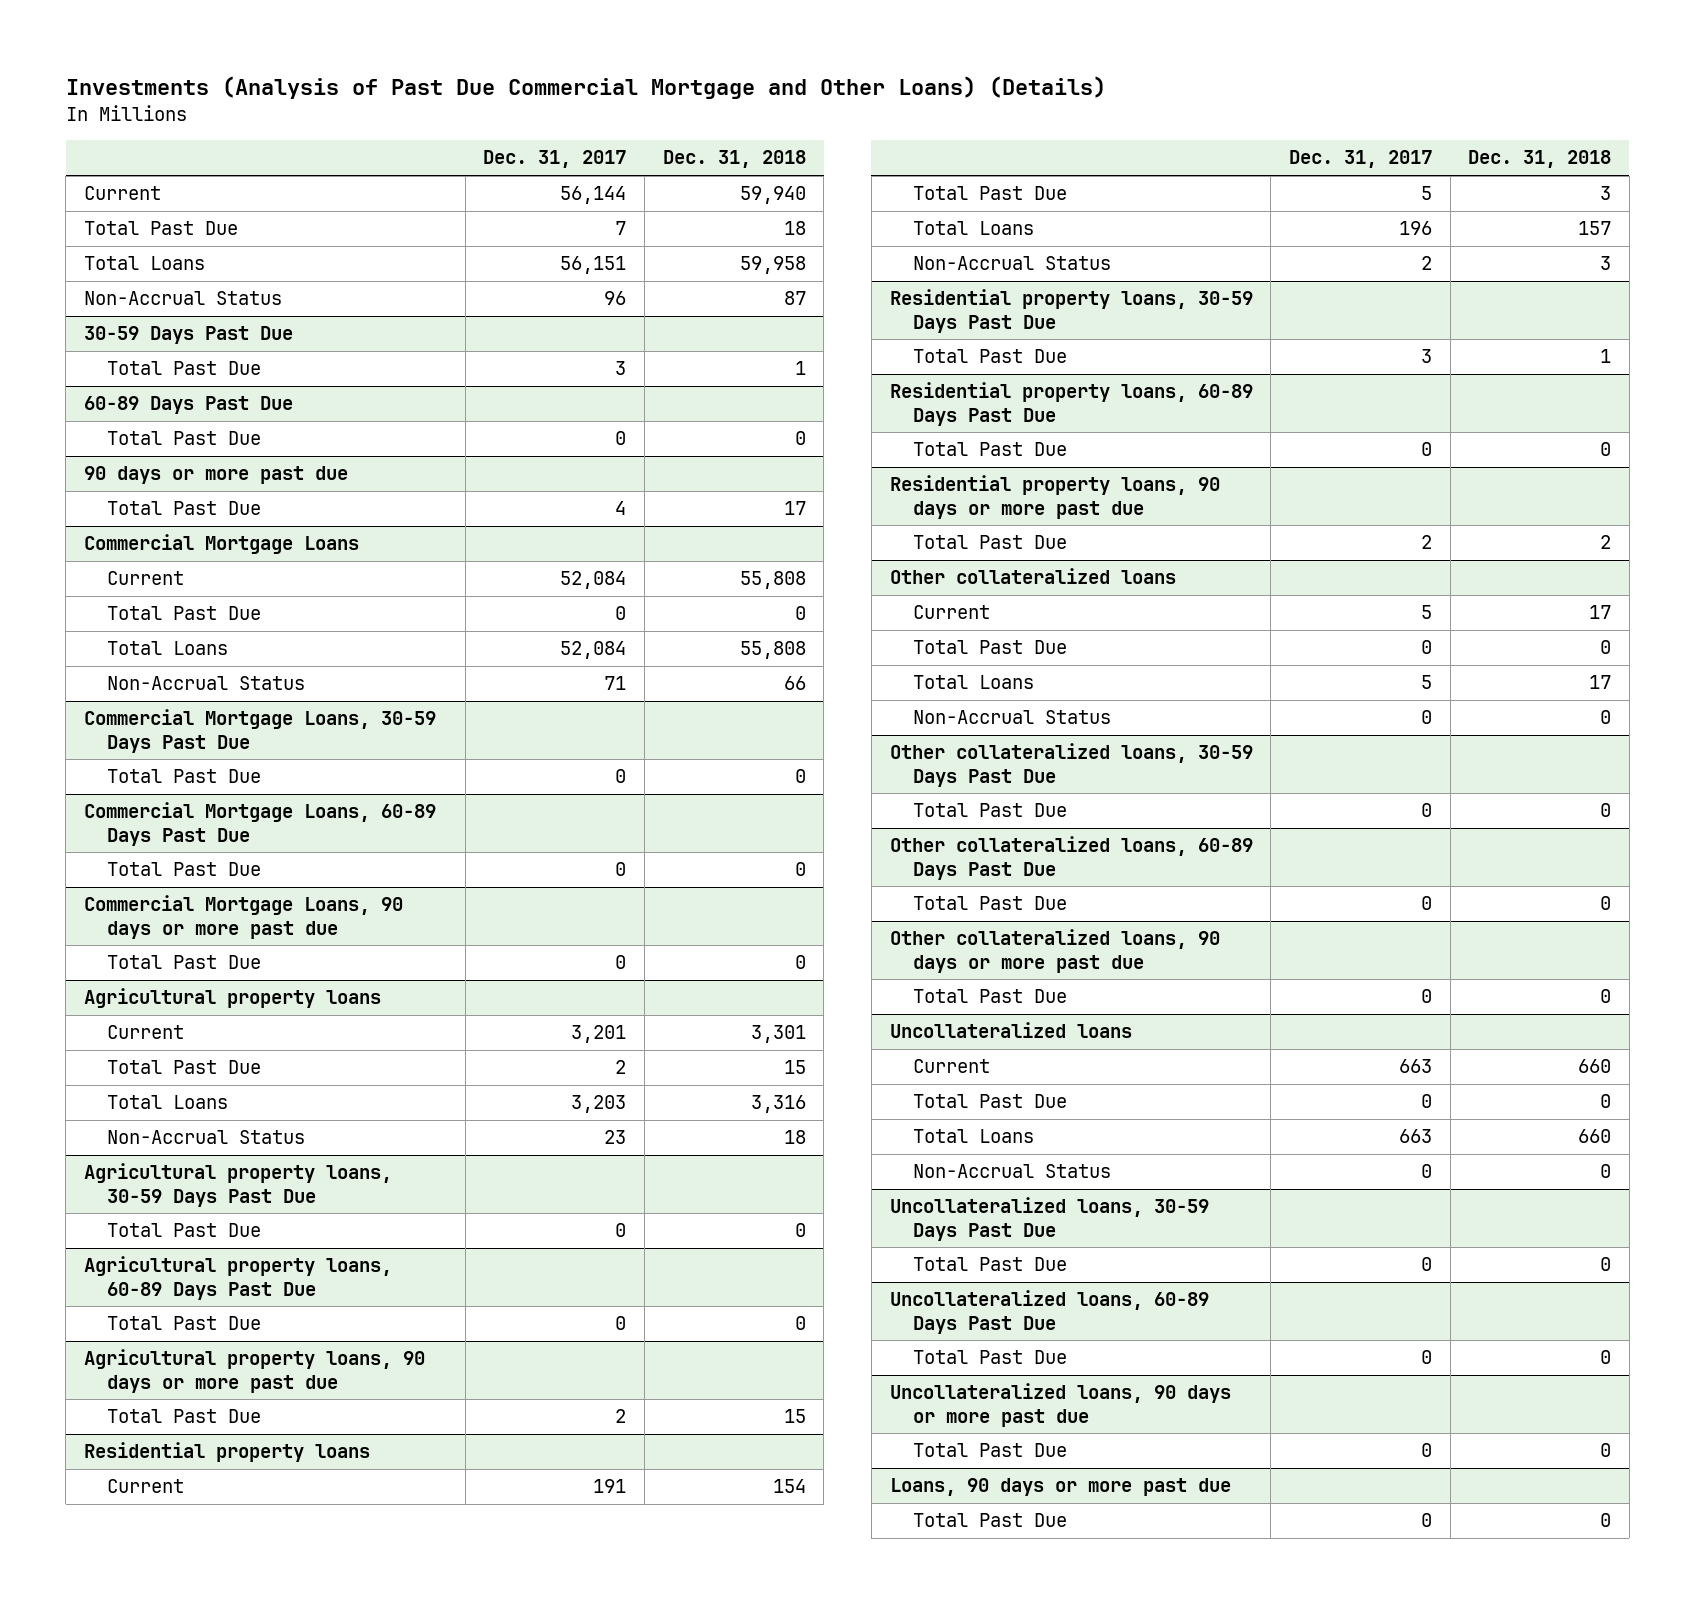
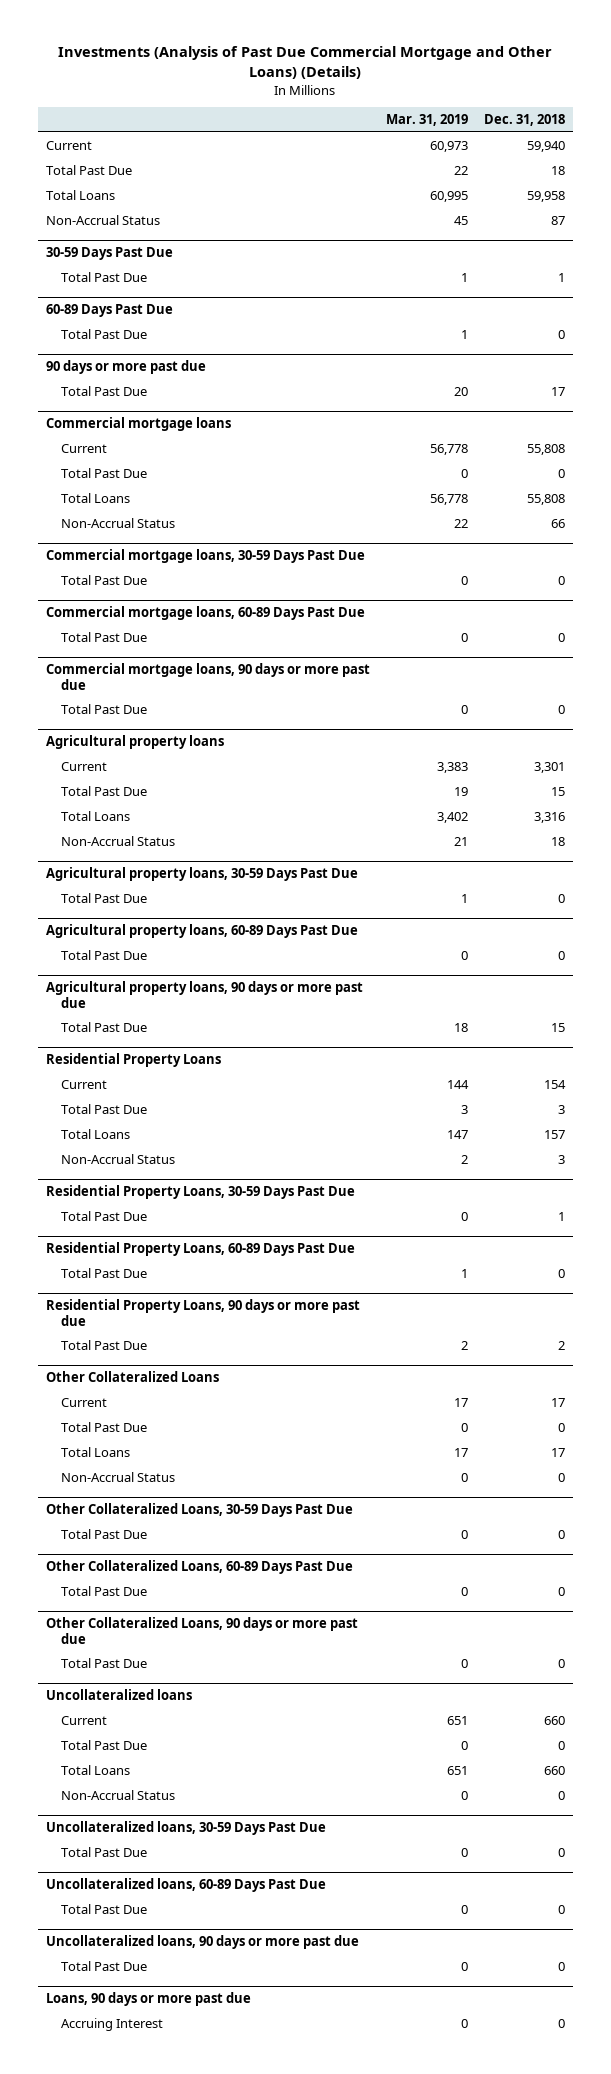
- | Dec. 31, 2017 | Dec. 31, 2018
+ | Mar. 31, 2019 | Dec. 31, 2018
- Commercial Mortgage Loans
+ Commercial mortgage loans
- Commercial Mortgage Loans, 30-59 Days Past Due
+ Commercial mortgage loans, 30-59 Days Past Due
- Commercial Mortgage Loans, 60-89 Days Past Due
+ Commercial mortgage loans, 60-89 Days Past Due
- Commercial Mortgage Loans, 90 days or more past due
+ Commercial mortgage loans, 90 days or more past due
- Residential property loans
+ Residential Property Loans
- Residential property loans, 30-59 Days Past Due
+ Residential Property Loans, 30-59 Days Past Due
- Residential property loans, 60-89 Days Past Due
+ Residential Property Loans, 60-89 Days Past Due
- Residential property loans, 90 days or more past due
+ Residential Property Loans, 90 days or more past due
- Other collateralized loans
+ Other Collateralized Loans
- Other collateralized loans, 30-59 Days Past Due
+ Other Collateralized Loans, 30-59 Days Past Due
- Other collateralized loans, 60-89 Days Past Due
+ Other Collateralized Loans, 60-89 Days Past Due
- Other collateralized loans, 90 days or more past due
+ Other Collateralized Loans, 90 days or more past due
@ Loans, 90 days or more past due
- Total Past Due | 0 | 0
+ Accruing Interest | 0 | 0

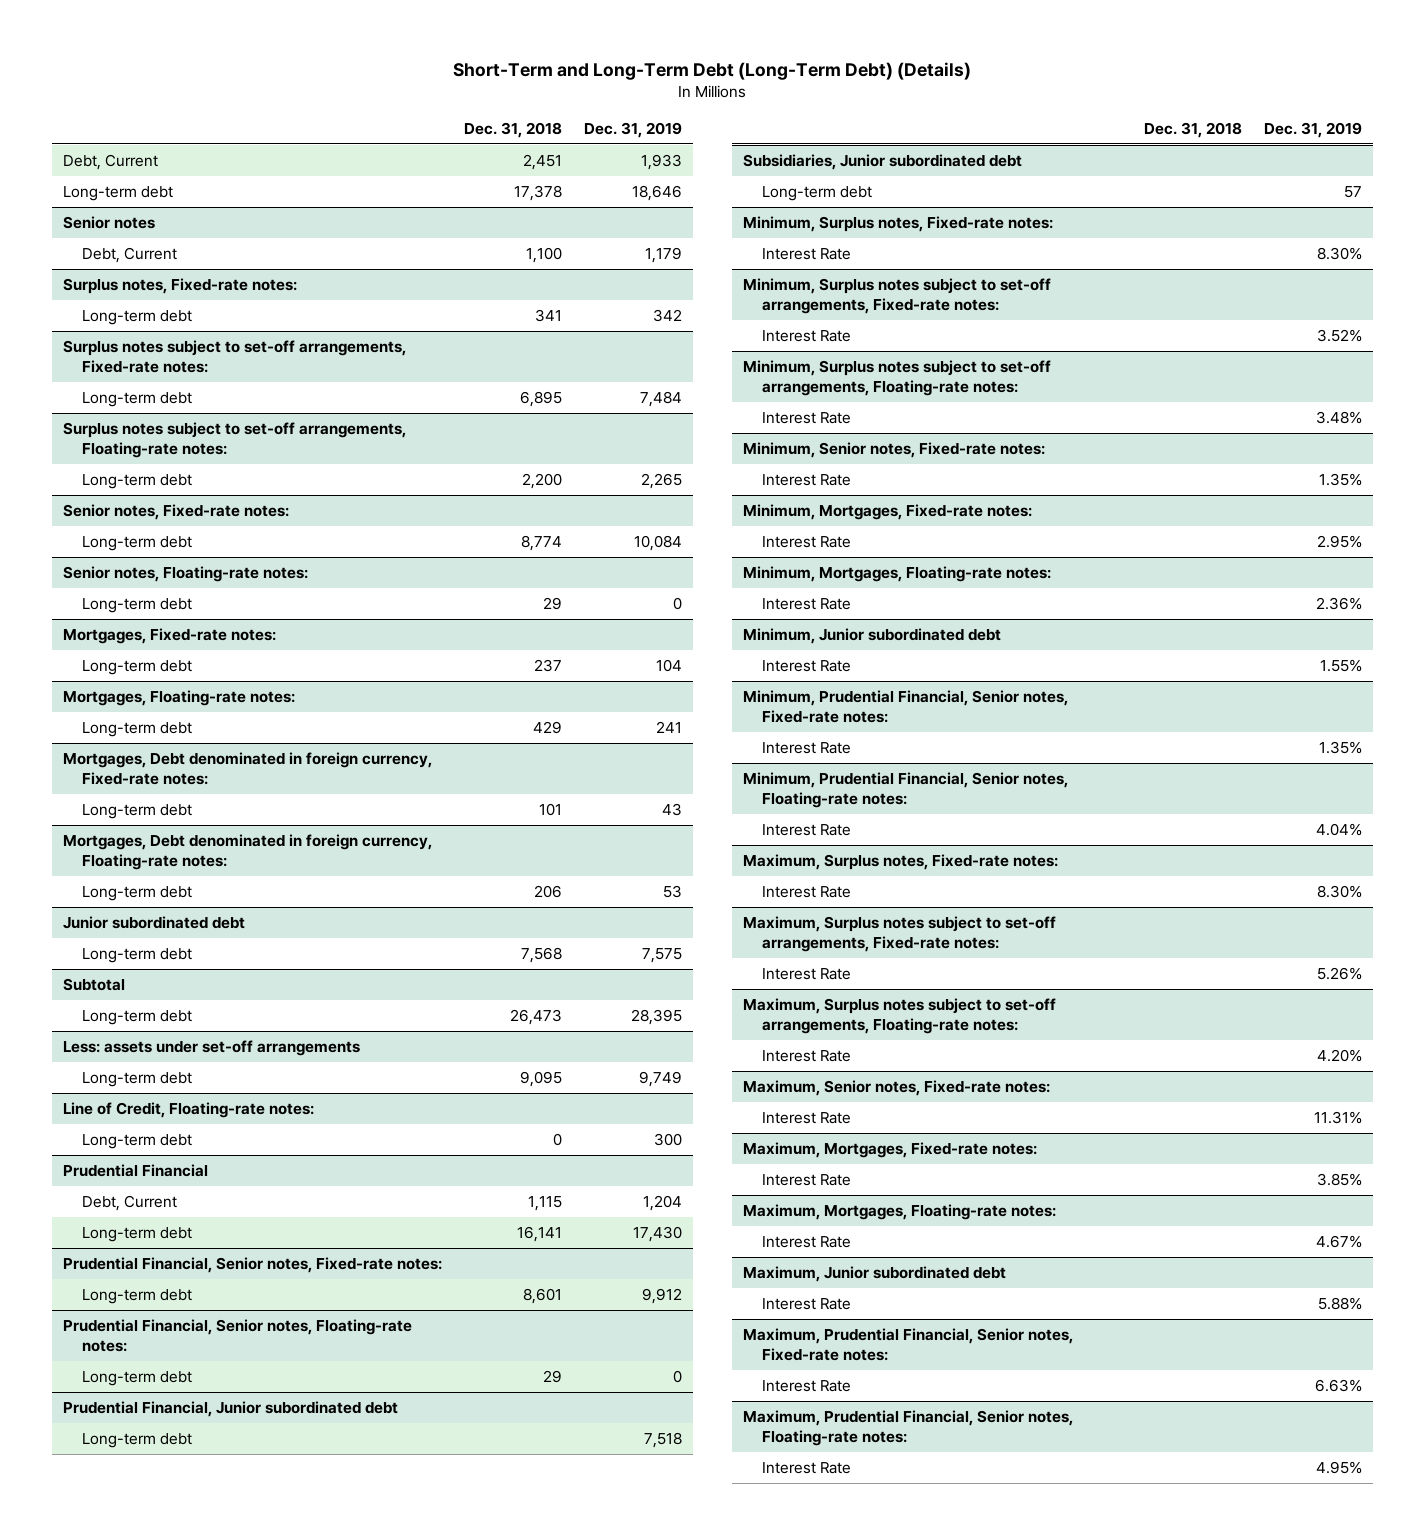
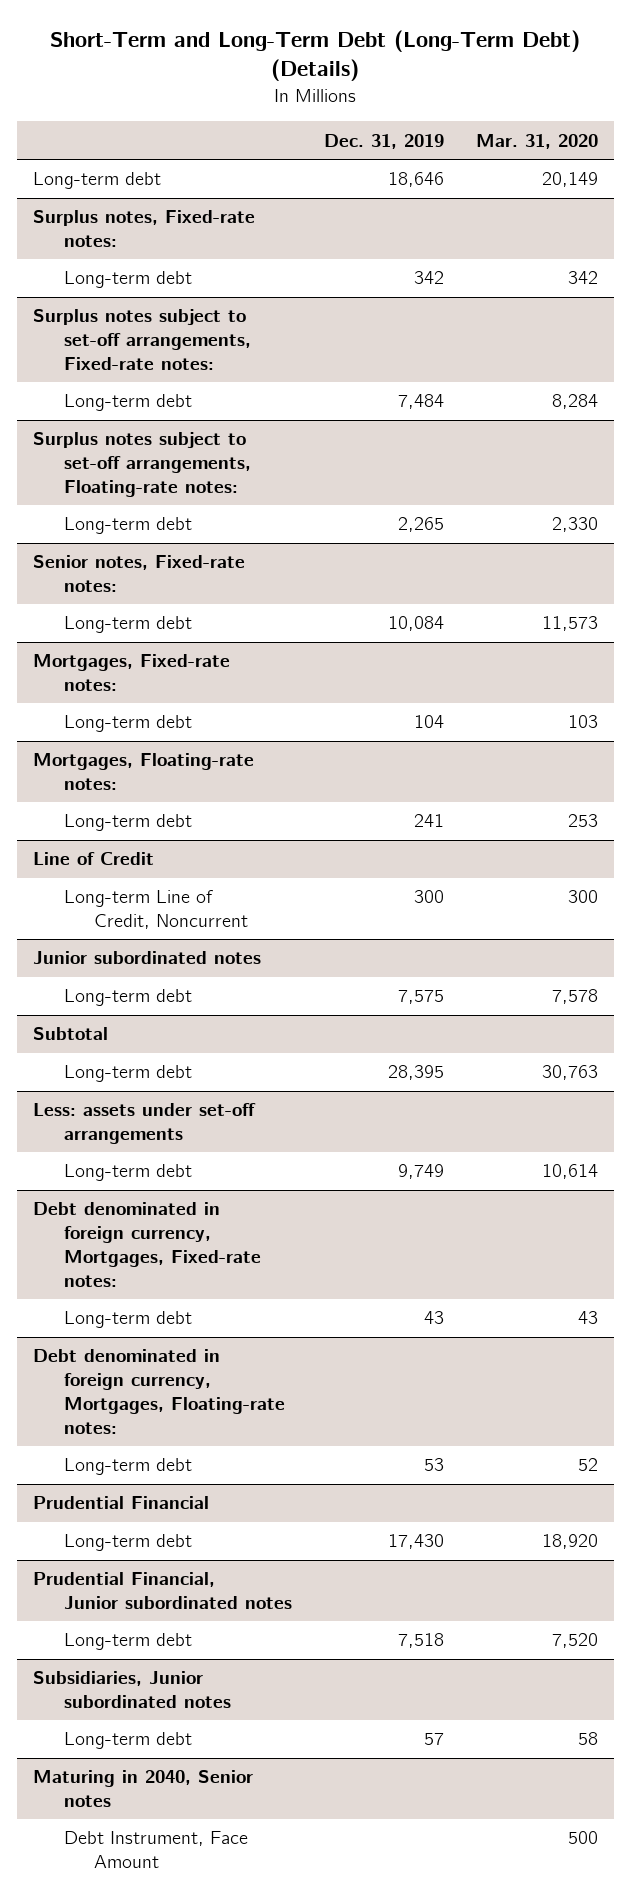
- | Dec. 31, 2018 | Dec. 31, 2019
+ | Dec. 31, 2019 | Mar. 31, 2020
- Debt, Current | 2,451 | 1,933
- Senior notes
- Debt, Current | 1,100 | 1,179
- Senior notes, Floating-rate notes:
- Long-term debt | 29 | 0
- Mortgages, Debt denominated in foreign currency, Fixed-rate notes:
- Long-term debt | 101 | 43
- Mortgages, Debt denominated in foreign currency, Floating-rate notes:
- Long-term debt | 206 | 53
- Junior subordinated debt
+ Line of Credit
+ Long-term Line of Credit, Noncurrent | 300 | 300
+ Junior subordinated notes
- Line of Credit, Floating-rate notes:
- Long-term debt | 0 | 300
+ Debt denominated in foreign currency, Mortgages, Fixed-rate notes:
+ Long-term debt | 43 | 43
+ Debt denominated in foreign currency, Mortgages, Floating-rate notes:
+ Long-term debt | 53 | 52
@ Prudential Financial
- Debt, Current | 1,115 | 1,204
- Prudential Financial, Senior notes, Fixed-rate notes:
- Long-term debt | 8,601 | 9,912
- Prudential Financial, Senior notes, Floating-rate notes:
- Long-term debt | 29 | 0
- Prudential Financial, Junior subordinated debt
+ Prudential Financial, Junior subordinated notes
- Subsidiaries, Junior subordinated debt
+ Subsidiaries, Junior subordinated notes
- Minimum, Surplus notes, Fixed-rate notes:
- Interest Rate | | 8.30%
- Minimum, Surplus notes subject to set-off arrangements, Fixed-rate notes:
- Interest Rate | | 3.52%
- Minimum, Surplus notes subject to set-off arrangements, Floating-rate notes:
- Interest Rate | | 3.48%
- Minimum, Senior notes, Fixed-rate notes:
- Interest Rate | | 1.35%
- Minimum, Mortgages, Fixed-rate notes:
- Interest Rate | | 2.95%
- Minimum, Mortgages, Floating-rate notes:
- Interest Rate | | 2.36%
- Minimum, Junior subordinated debt
- Interest Rate | | 1.55%
- Minimum, Prudential Financial, Senior notes, Fixed-rate notes:
- Interest Rate | | 1.35%
- Minimum, Prudential Financial, Senior notes, Floating-rate notes:
- Interest Rate | | 4.04%
- Maximum, Surplus notes, Fixed-rate notes:
- Interest Rate | | 8.30%
- Maximum, Surplus notes subject to set-off arrangements, Fixed-rate notes:
- Interest Rate | | 5.26%
- Maximum, Surplus notes subject to set-off arrangements, Floating-rate notes:
- Interest Rate | | 4.20%
- Maximum, Senior notes, Fixed-rate notes:
- Interest Rate | | 11.31%
- Maximum, Mortgages, Fixed-rate notes:
- Interest Rate | | 3.85%
- Maximum, Mortgages, Floating-rate notes:
- Interest Rate | | 4.67%
- Maximum, Junior subordinated debt
- Interest Rate | | 5.88%
- Maximum, Prudential Financial, Senior notes, Fixed-rate notes:
- Interest Rate | | 6.63%
- Maximum, Prudential Financial, Senior notes, Floating-rate notes:
- Interest Rate | | 4.95%
+ Maturing in 2040, Senior notes
+ Debt Instrument, Face Amount | | 500

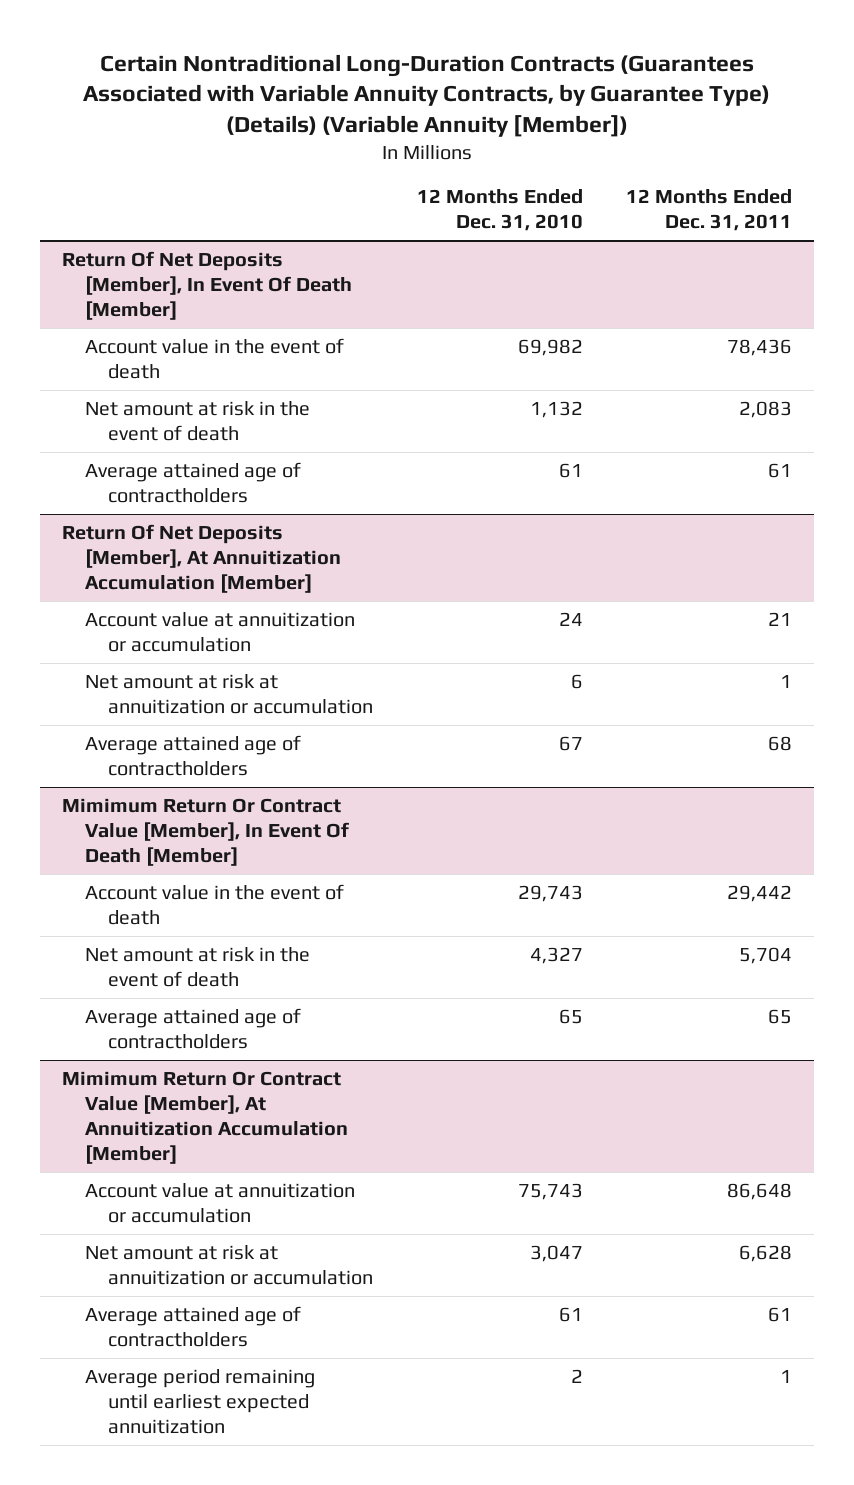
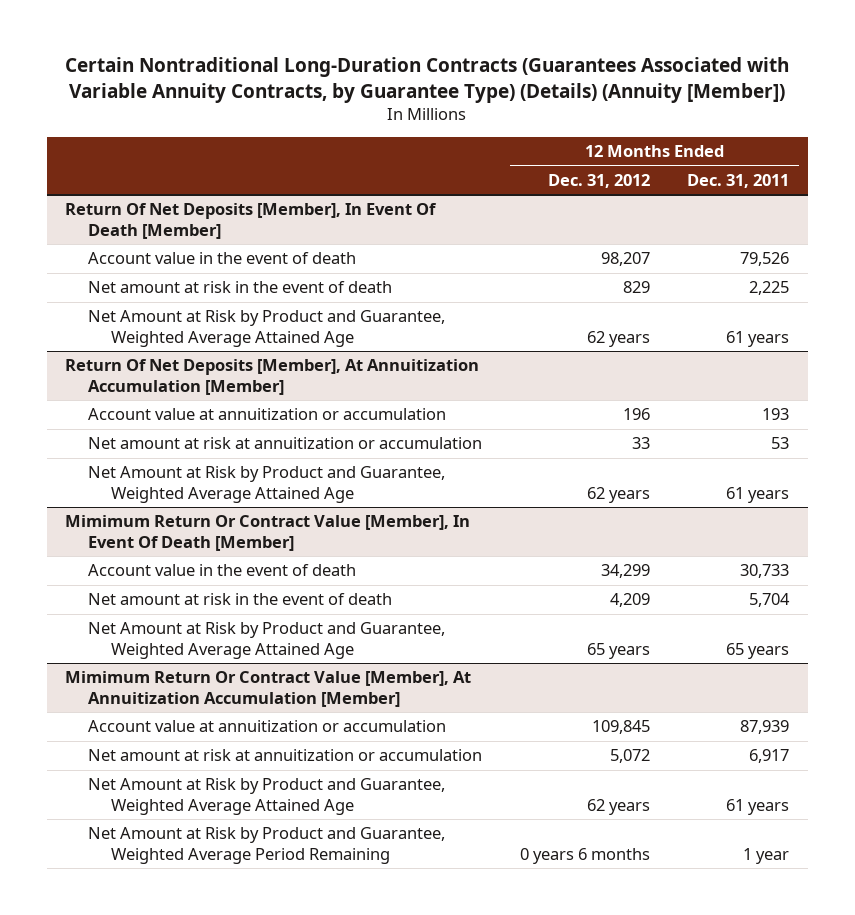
- Certain Nontraditional Long-Duration Contracts (Guarantees Associated with Variable Annuity Contracts, by Guarantee Type) (Details) (Variable Annuity [Member])
+ Certain Nontraditional Long-Duration Contracts (Guarantees Associated with Variable Annuity Contracts, by Guarantee Type) (Details) (Annuity [Member])
- | 12 Months Ended Dec. 31, 2010 | 12 Months Ended Dec. 31, 2011
+ | 12 Months Ended Dec. 31, 2012 | 12 Months Ended Dec. 31, 2011
@ Return Of Net Deposits [Member], In Event Of Death [Member]
- Account value in the event of death | 69,982 | 78,436
- Net amount at risk in the event of death | 1,132 | 2,083
- Average attained age of contractholders | 61 | 61
+ Account value in the event of death | 98,207 | 79,526
+ Net amount at risk in the event of death | 829 | 2,225
+ Net Amount at Risk by Product and Guarantee, Weighted Average Attained Age | 62 years | 61 years
@ Return Of Net Deposits [Member], At Annuitization Accumulation [Member]
- Account value at annuitization or accumulation | 24 | 21
- Net amount at risk at annuitization or accumulation | 6 | 1
- Average attained age of contractholders | 67 | 68
+ Account value at annuitization or accumulation | 196 | 193
+ Net amount at risk at annuitization or accumulation | 33 | 53
+ Net Amount at Risk by Product and Guarantee, Weighted Average Attained Age | 62 years | 61 years
@ Mimimum Return Or Contract Value [Member], In Event Of Death [Member]
- Account value in the event of death | 29,743 | 29,442
+ Account value in the event of death | 34,299 | 30,733
- Average attained age of contractholders | 65 | 65
+ Net Amount at Risk by Product and Guarantee, Weighted Average Attained Age | 65 years | 65 years
@ Mimimum Return Or Contract Value [Member], At Annuitization Accumulation [Member]
- Account value at annuitization or accumulation | 75,743 | 86,648
- Net amount at risk at annuitization or accumulation | 3,047 | 6,628
- Average attained age of contractholders | 61 | 61
- Average period remaining until earliest expected annuitization | 2 | 1
+ Account value at annuitization or accumulation | 109,845 | 87,939
+ Net amount at risk at annuitization or accumulation | 5,072 | 6,917
+ Net Amount at Risk by Product and Guarantee, Weighted Average Attained Age | 62 years | 61 years
+ Net Amount at Risk by Product and Guarantee, Weighted Average Period Remaining | 0 years 6 months | 1 year

